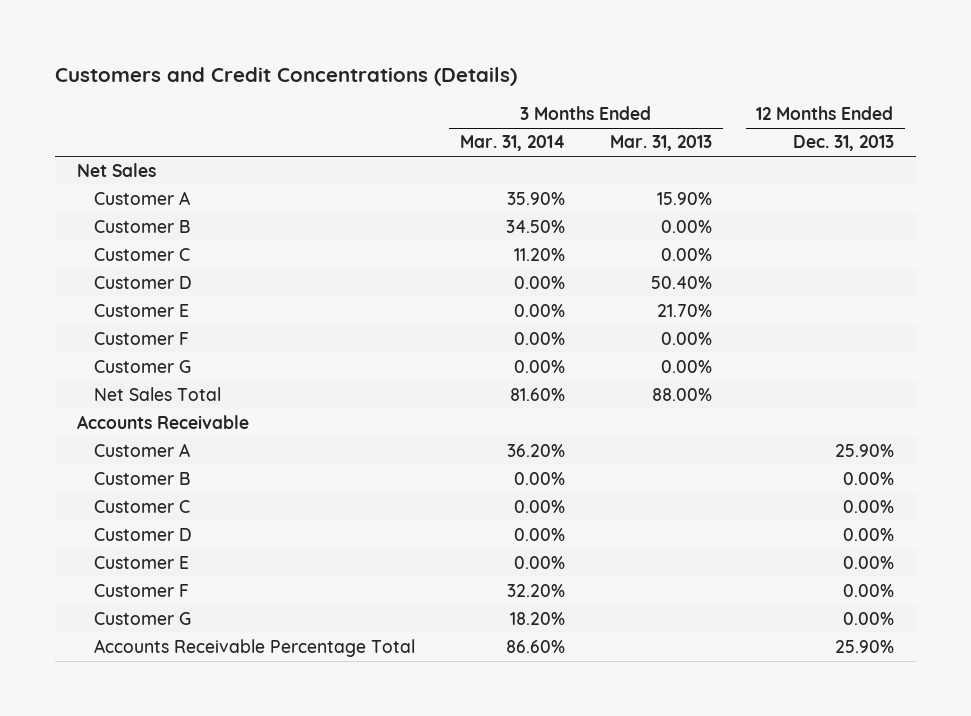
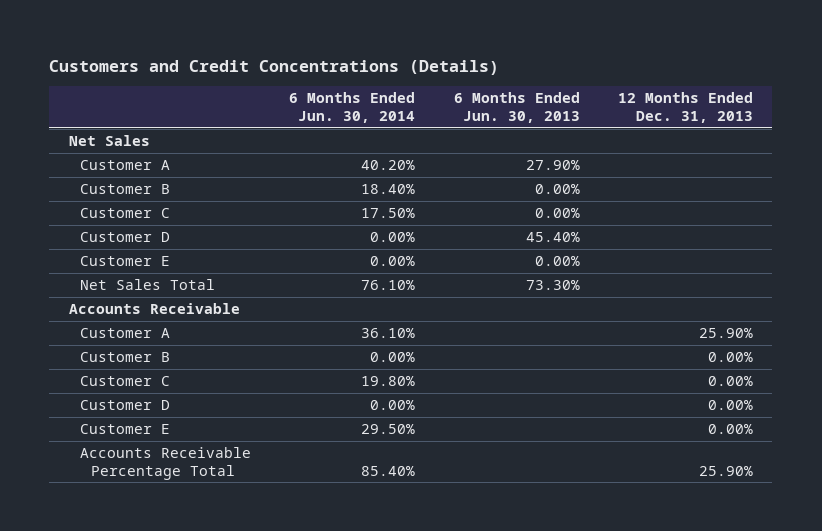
- | 3 Months Ended Mar. 31, 2014 | 3 Months Ended Mar. 31, 2013 | 12 Months Ended Dec. 31, 2013
+ | 6 Months Ended Jun. 30, 2014 | 6 Months Ended Jun. 30, 2013 | 12 Months Ended Dec. 31, 2013
- Customer F | 0.00% | 0.00% |
- Customer G | 0.00% | 0.00% |
- Customer F | 32.20% | | 0.00%
- Customer G | 18.20% | | 0.00%

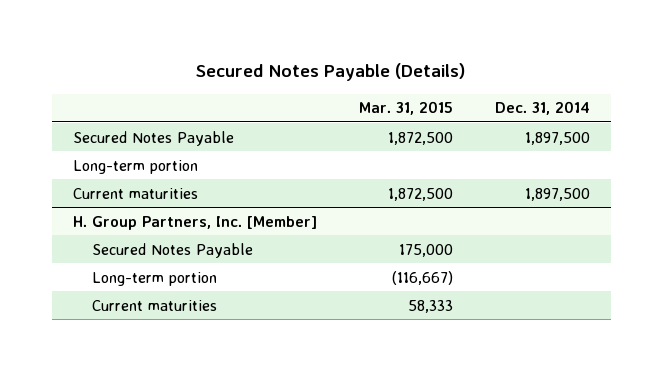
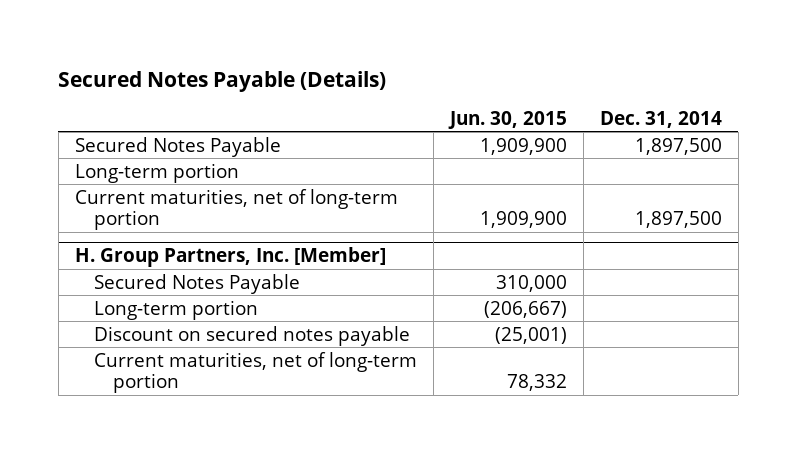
- | Mar. 31, 2015 | Dec. 31, 2014
+ | Jun. 30, 2015 | Dec. 31, 2014
- Current maturities | 1,872,500 | 1,897,500
+ Current maturities, net of long-term portion | 1,909,900 | 1,897,500
@ H. Group Partners, Inc. [Member]
- Current maturities | 58,333 |
+ Discount on secured notes payable | (25,001) |
+ Current maturities, net of long-term portion | 78,332 |

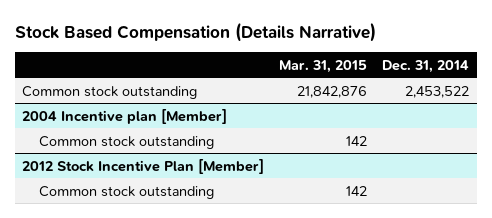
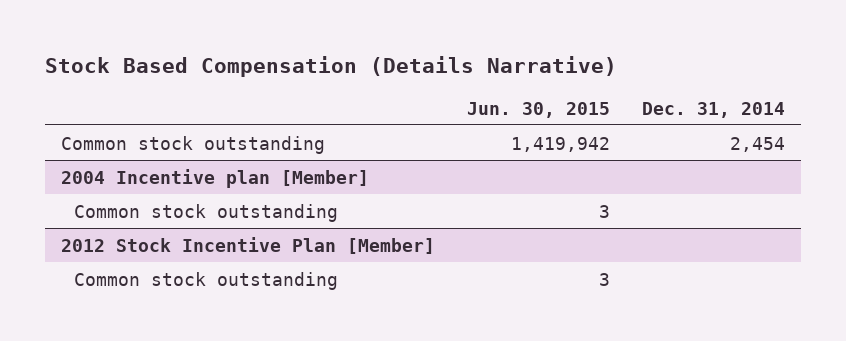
- | Mar. 31, 2015 | Dec. 31, 2014
+ | Jun. 30, 2015 | Dec. 31, 2014
- Common stock outstanding | 21,842,876 | 2,453,522
+ Common stock outstanding | 1,419,942 | 2,454

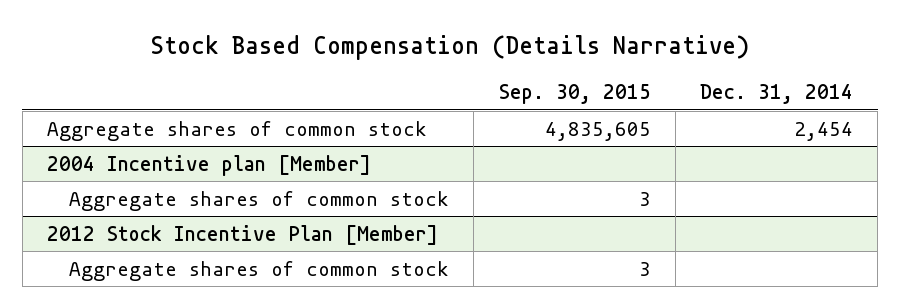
- | Jun. 30, 2015 | Dec. 31, 2014
+ | Sep. 30, 2015 | Dec. 31, 2014
- Common stock outstanding | 1,419,942 | 2,454
+ Aggregate shares of common stock | 4,835,605 | 2,454
@ 2004 Incentive plan [Member]
- Common stock outstanding | 3 |
+ Aggregate shares of common stock | 3 |
@ 2012 Stock Incentive Plan [Member]
- Common stock outstanding | 3 |
+ Aggregate shares of common stock | 3 |

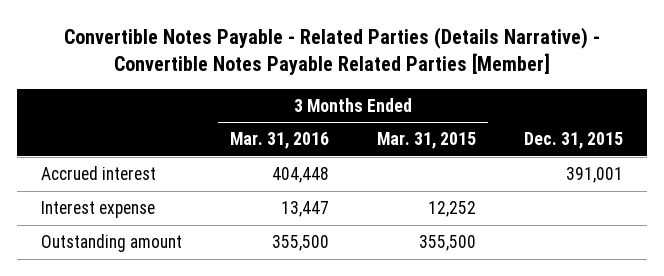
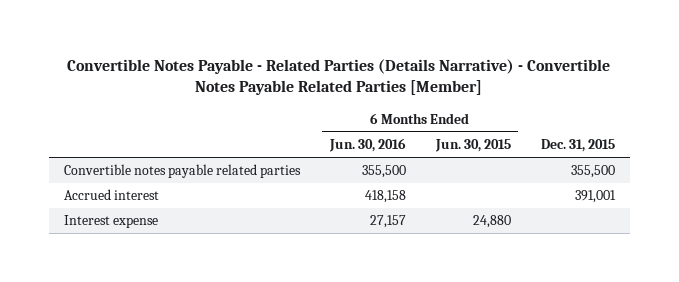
- | 3 Months Ended Mar. 31, 2016 | 3 Months Ended Mar. 31, 2015 | Dec. 31, 2015
+ | 6 Months Ended Jun. 30, 2016 | 6 Months Ended Jun. 30, 2015 | Dec. 31, 2015
+ Convertible notes payable related parties | 355,500 | | 355,500
- Outstanding amount | 355,500 | 355,500 |

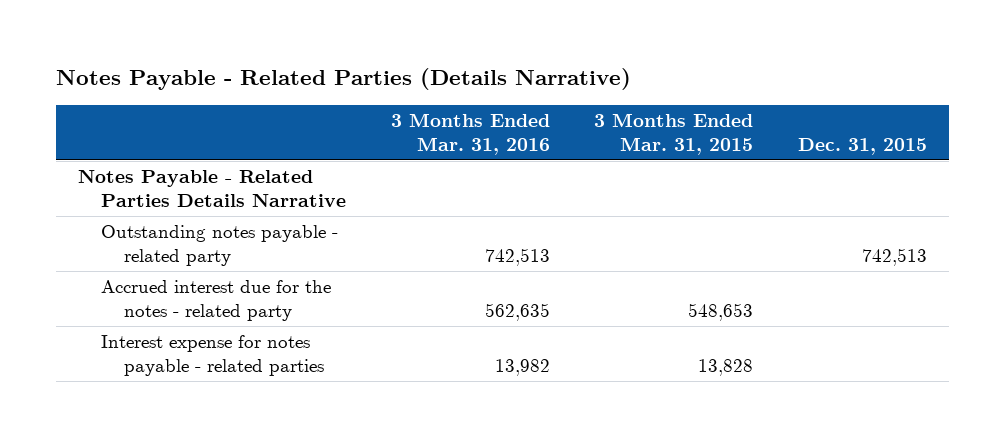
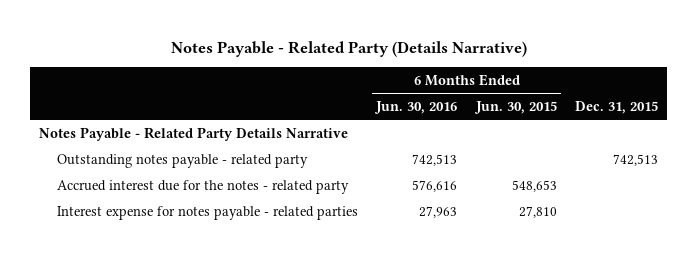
- Notes Payable - Related Parties (Details Narrative)
+ Notes Payable - Related Party (Details Narrative)
- | 3 Months Ended Mar. 31, 2016 | 3 Months Ended Mar. 31, 2015 | Dec. 31, 2015
+ | 6 Months Ended Jun. 30, 2016 | 6 Months Ended Jun. 30, 2015 | Dec. 31, 2015
- Notes Payable - Related Parties Details Narrative
+ Notes Payable - Related Party Details Narrative

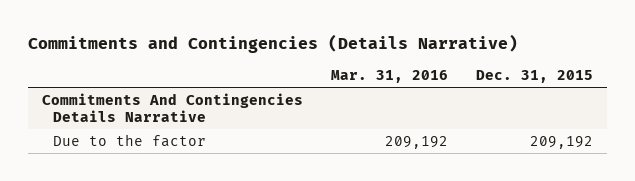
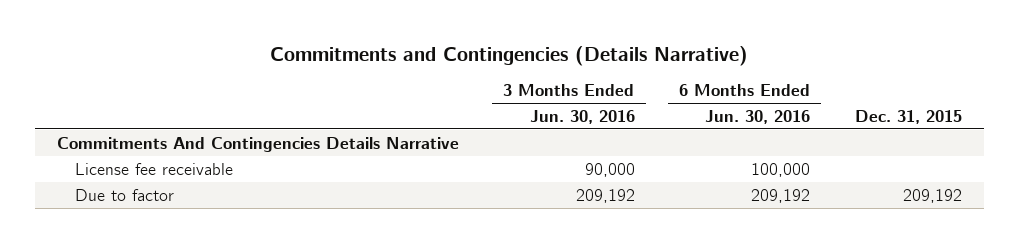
- | Mar. 31, 2016 | Dec. 31, 2015
+ | 3 Months Ended Jun. 30, 2016 | 6 Months Ended Jun. 30, 2016 | Dec. 31, 2015
- Due to the factor | 209,192 | 209,192
+ License fee receivable | 90,000 | 100,000 |
+ Due to factor | 209,192 | 209,192 | 209,192

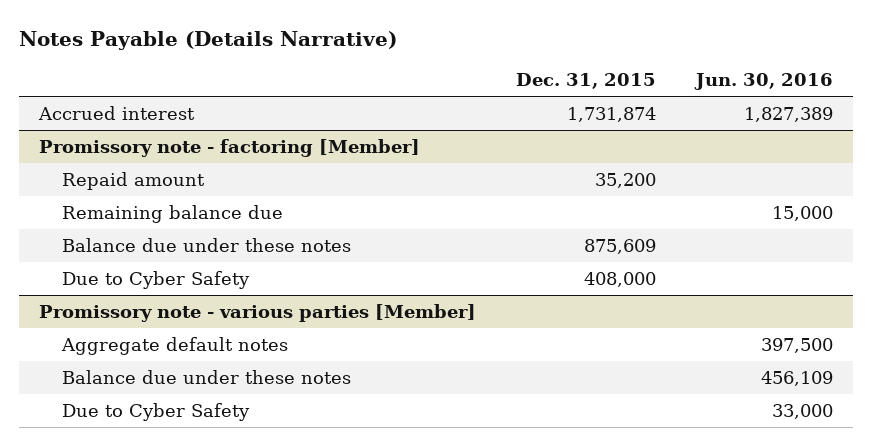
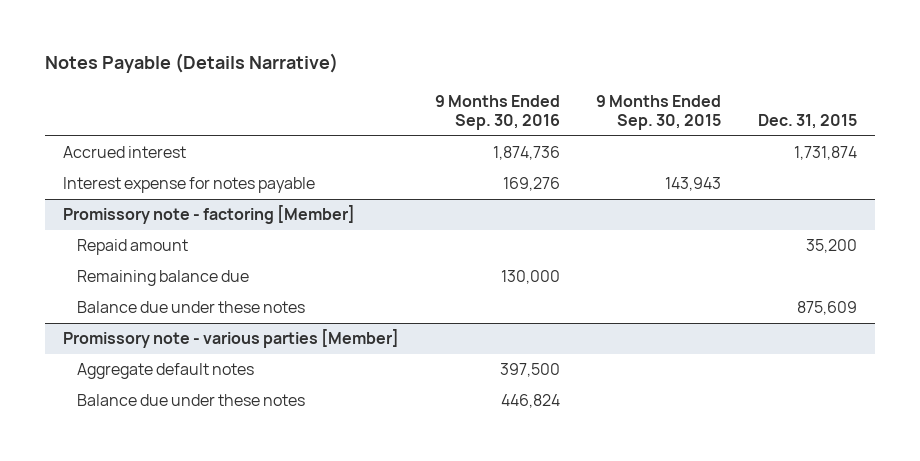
- | Dec. 31, 2015 | Jun. 30, 2016
+ | 9 Months Ended Sep. 30, 2016 | 9 Months Ended Sep. 30, 2015 | Dec. 31, 2015
+ Interest expense for notes payable | 169,276 | 143,943 |
@ Promissory note - factoring [Member]
- Due to Cyber Safety | 408,000 |
@ Promissory note - various parties [Member]
- Due to Cyber Safety | | 33,000

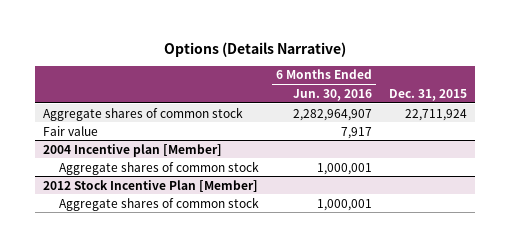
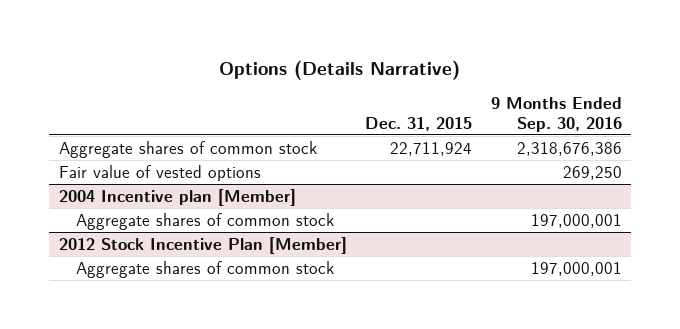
- | 6 Months Ended Jun. 30, 2016 | Dec. 31, 2015
+ | Dec. 31, 2015 | 9 Months Ended Sep. 30, 2016
- Fair value | 7,917 |
+ Fair value of vested options | | 269,250

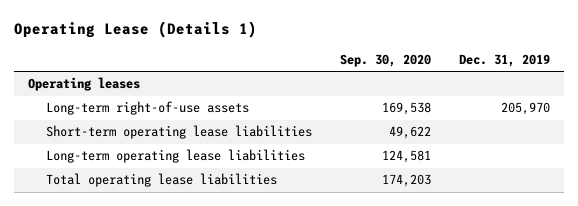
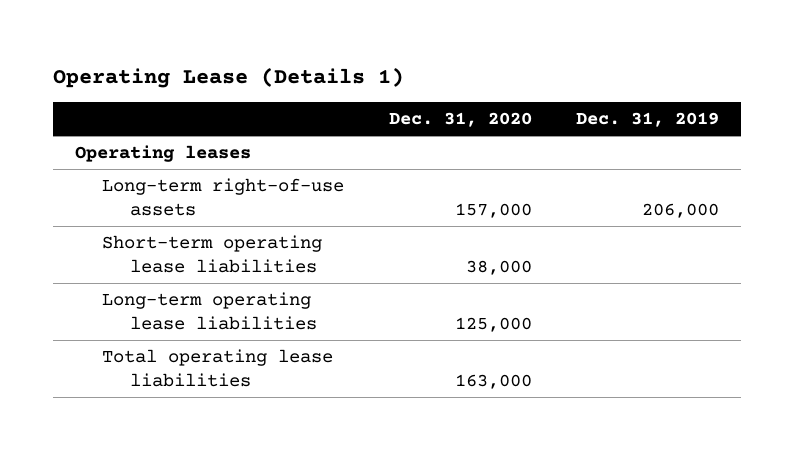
- | Sep. 30, 2020 | Dec. 31, 2019
+ | Dec. 31, 2020 | Dec. 31, 2019
- Long-term right-of-use assets | 169,538 | 205,970
+ Long-term right-of-use assets | 157,000 | 206,000

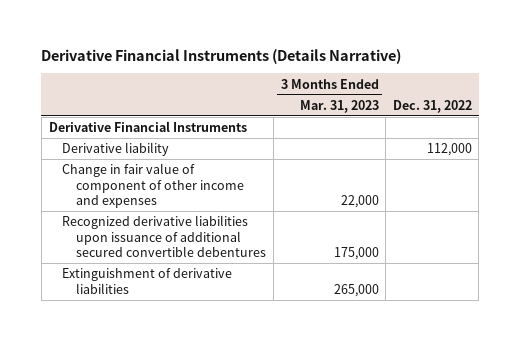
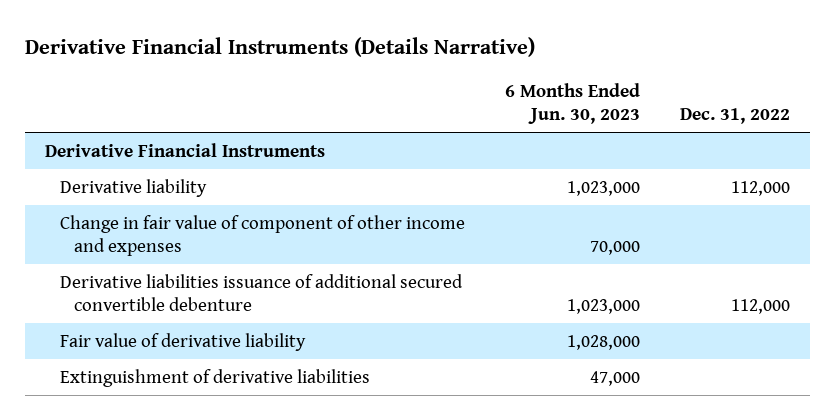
- | 3 Months Ended Mar. 31, 2023 | Dec. 31, 2022
+ | 6 Months Ended Jun. 30, 2023 | Dec. 31, 2022
- Recognized derivative liabilities upon issuance of additional secured convertible debentures | 175,000 |
+ Derivative liabilities issuance of additional secured convertible debenture | 1,023,000 | 112,000
+ Fair value of derivative liability | 1,028,000 |

